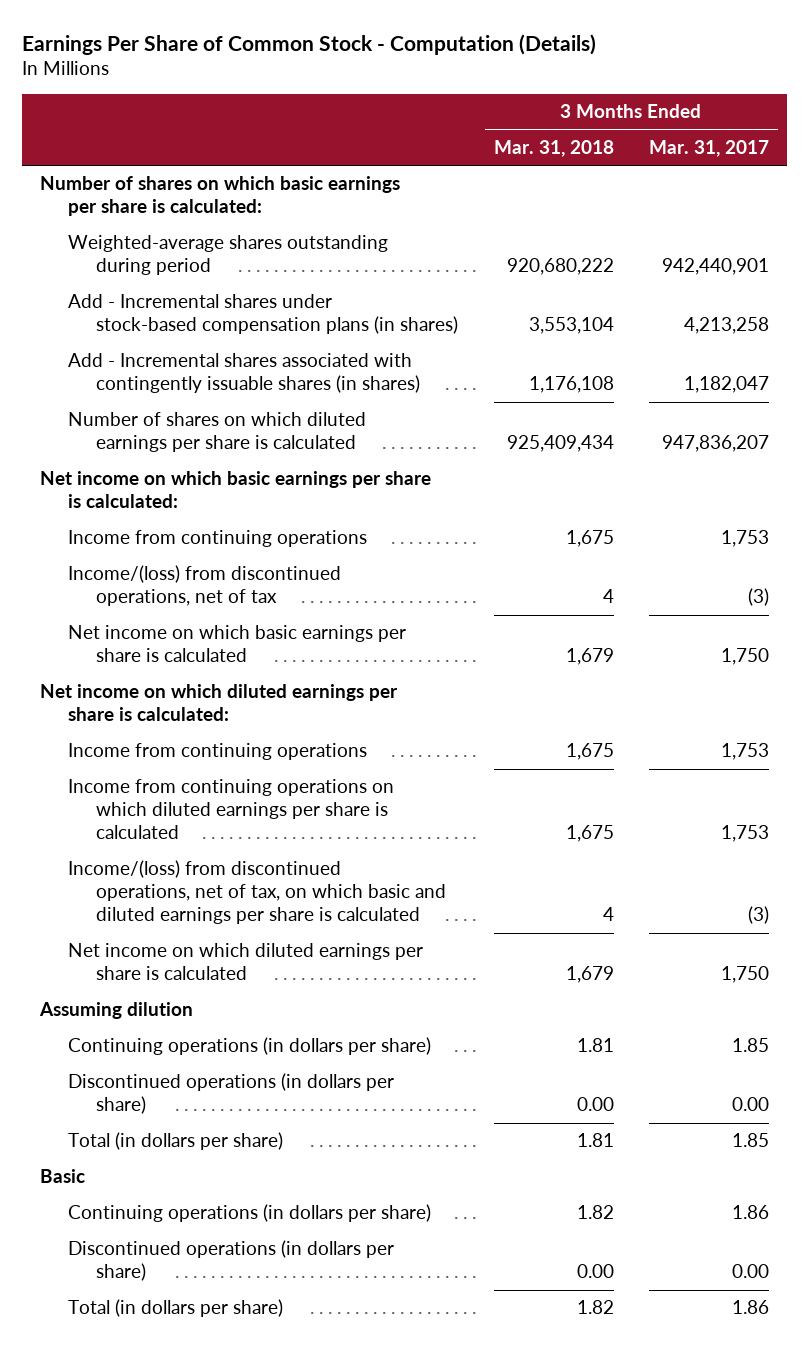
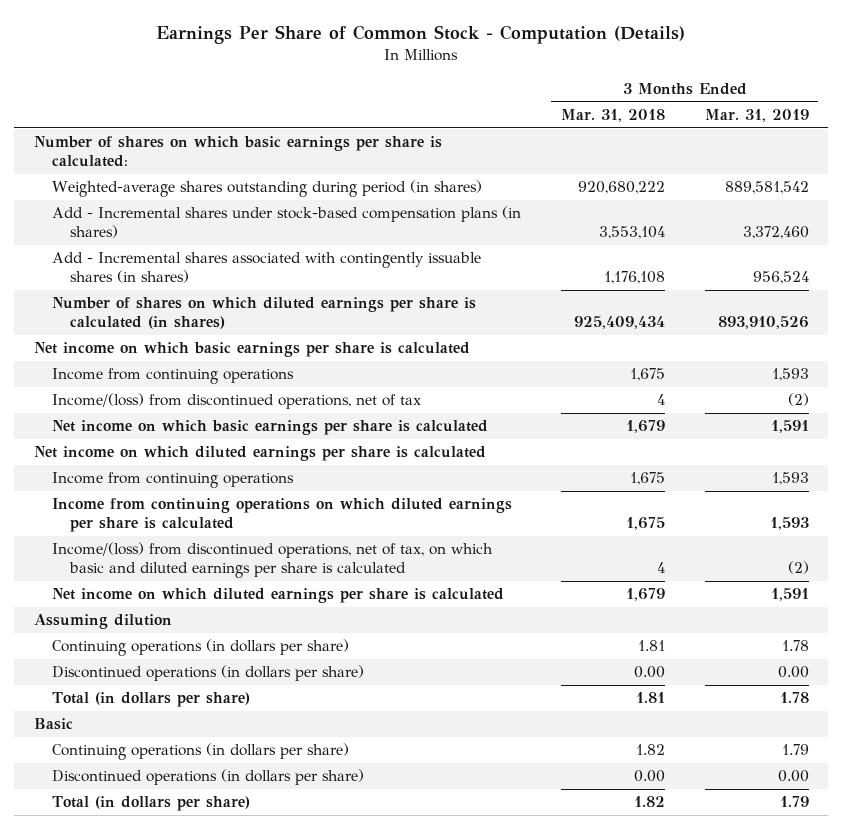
- | 3 Months Ended Mar. 31, 2018 | 3 Months Ended Mar. 31, 2017
+ | 3 Months Ended Mar. 31, 2018 | 3 Months Ended Mar. 31, 2019
- Weighted-average shares outstanding during period | 920,680,222 | 942,440,901
+ Weighted-average shares outstanding during period (in shares) | 920,680,222 | 889,581,542
- Number of shares on which diluted earnings per share is calculated | 925,409,434 | 947,836,207
- Net income on which basic earnings per share is calculated:
+ Number of shares on which diluted earnings per share is calculated (in shares) | 925,409,434 | 893,910,526
+ Net income on which basic earnings per share is calculated
- Net income on which diluted earnings per share is calculated:
+ Net income on which diluted earnings per share is calculated

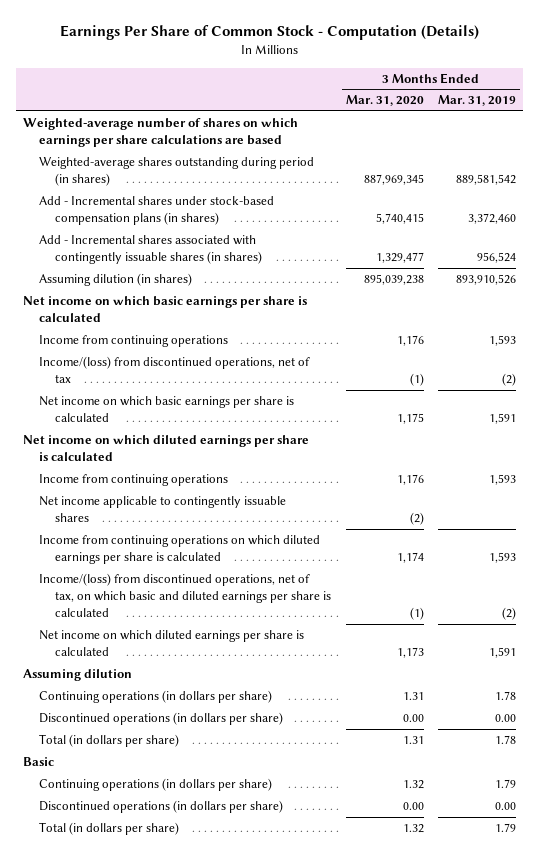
- | 3 Months Ended Mar. 31, 2018 | 3 Months Ended Mar. 31, 2019
+ | 3 Months Ended Mar. 31, 2020 | 3 Months Ended Mar. 31, 2019
- Number of shares on which basic earnings per share is calculated:
+ Weighted-average number of shares on which earnings per share calculations are based
- Number of shares on which diluted earnings per share is calculated (in shares) | 925,409,434 | 893,910,526
+ Assuming dilution (in shares) | 895,039,238 | 893,910,526
+ Net income applicable to contingently issuable shares | (2) |

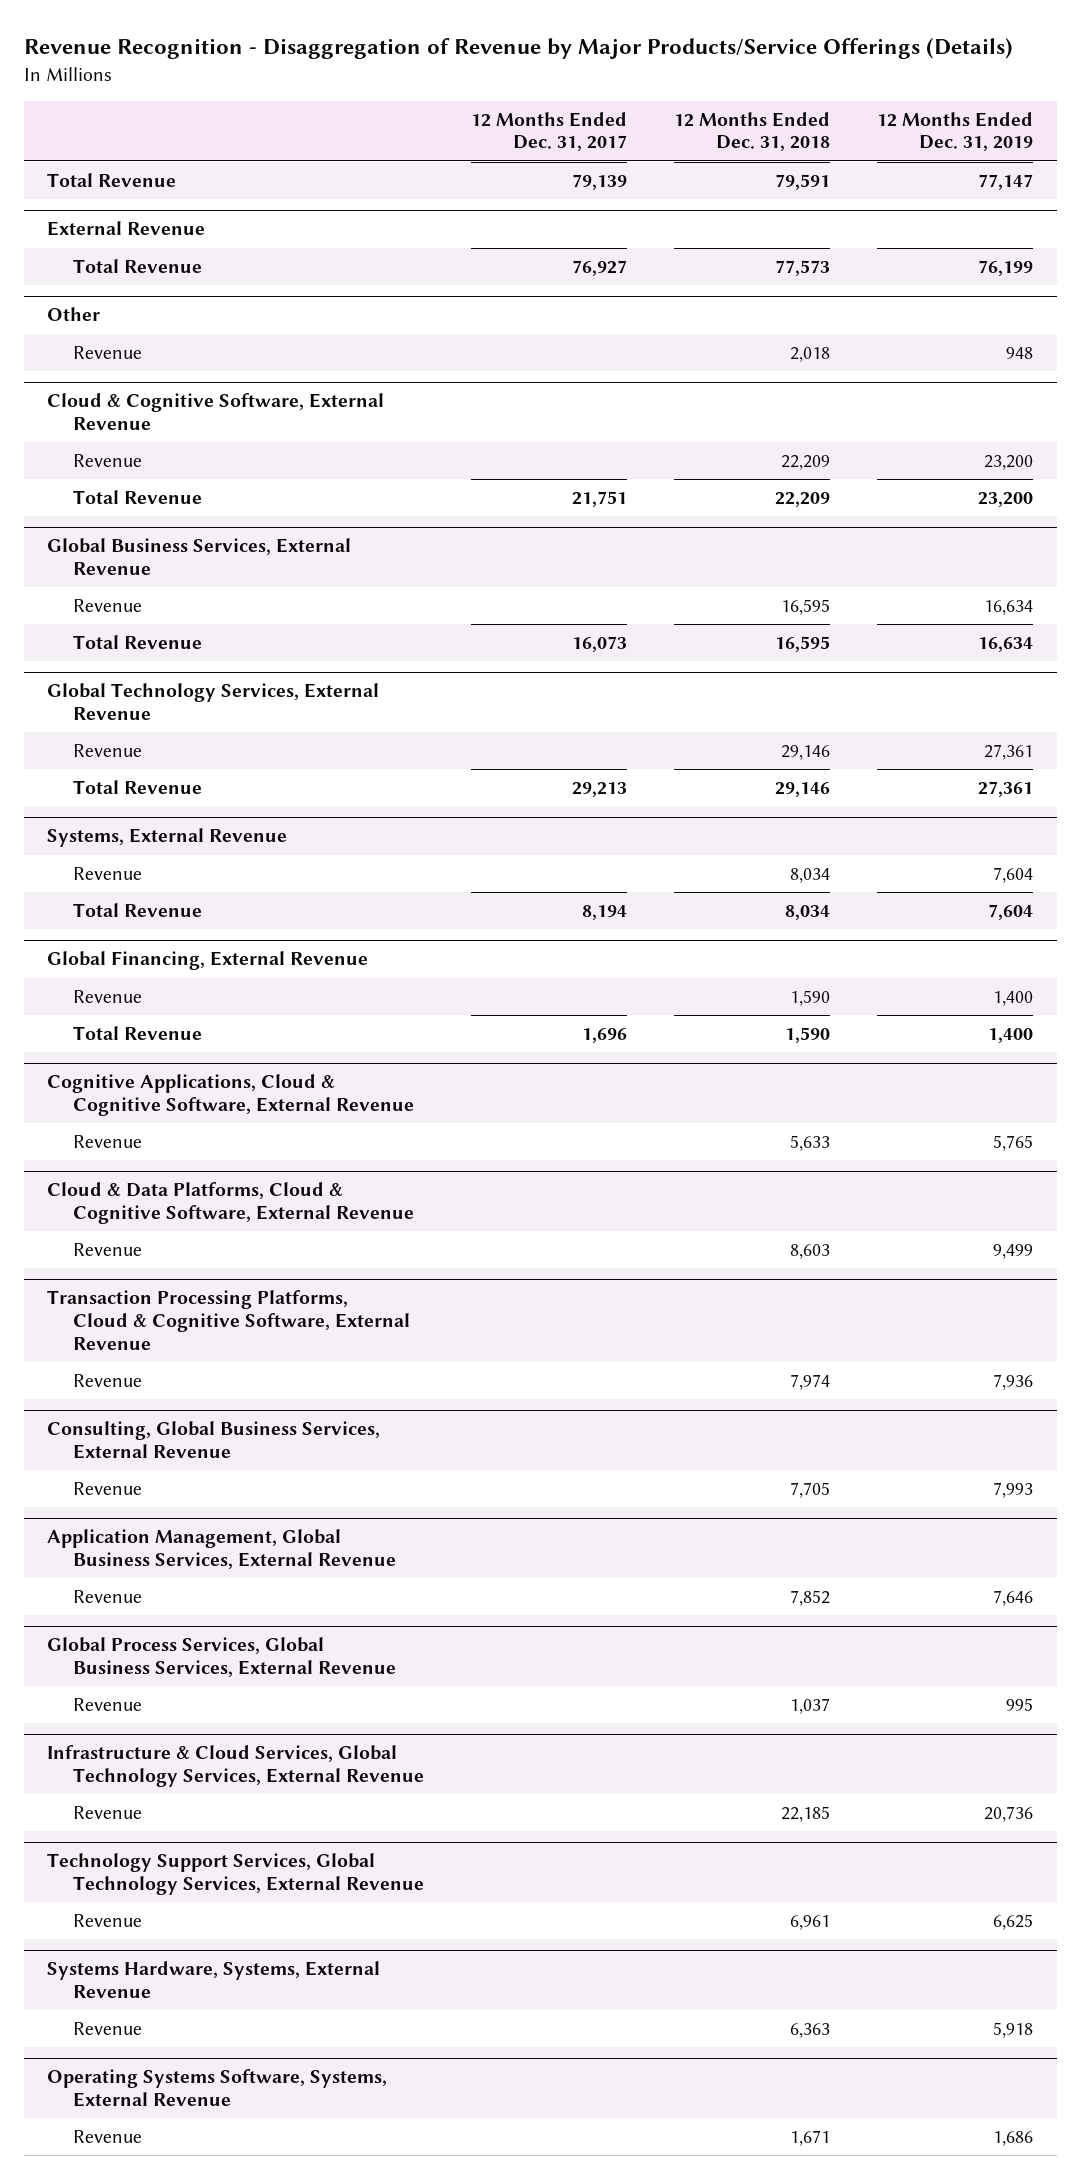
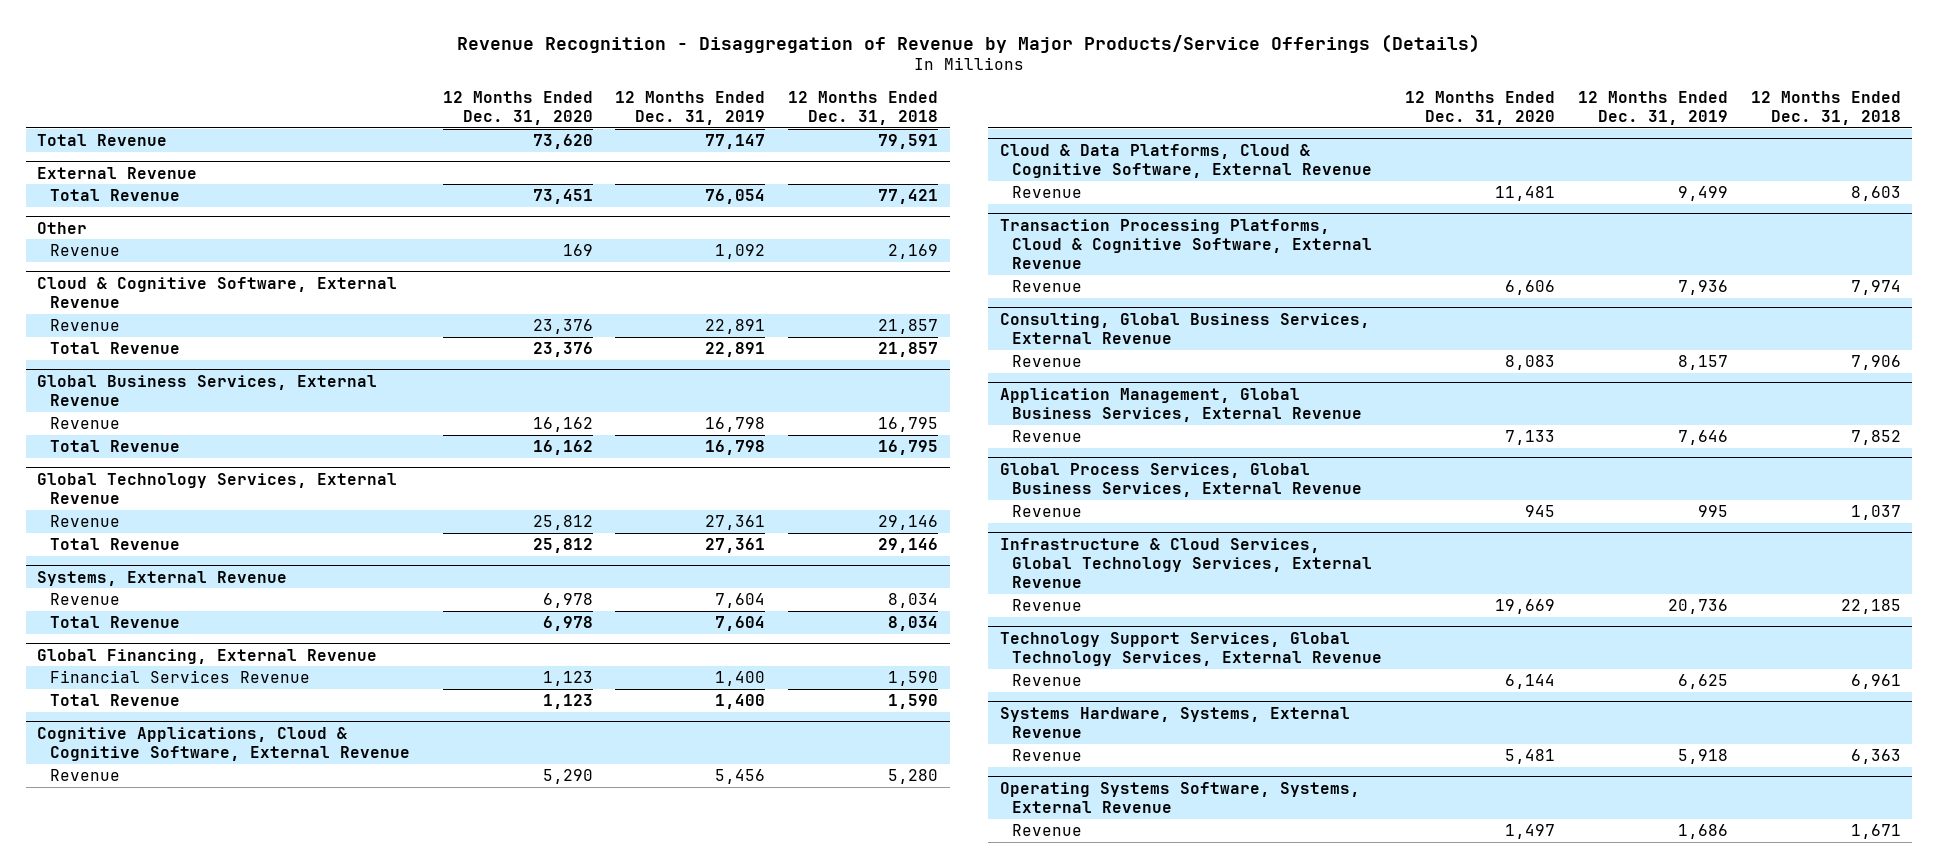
- | 12 Months Ended Dec. 31, 2017 | 12 Months Ended Dec. 31, 2018 | 12 Months Ended Dec. 31, 2019
+ | 12 Months Ended Dec. 31, 2020 | 12 Months Ended Dec. 31, 2019 | 12 Months Ended Dec. 31, 2018
@ External Revenue
- Total Revenue | 76,927 | 77,573 | 76,199
+ Total Revenue | 73,451 | 76,054 | 77,421
@ Other
- Revenue | | 2,018 | 948
+ Revenue | 169 | 1,092 | 2,169
@ Cloud & Cognitive Software, External Revenue
- Revenue | | 22,209 | 23,200
- Total Revenue | 21,751 | 22,209 | 23,200
+ Revenue | 23,376 | 22,891 | 21,857
+ Total Revenue | 23,376 | 22,891 | 21,857
@ Global Business Services, External Revenue
- Revenue | | 16,595 | 16,634
- Total Revenue | 16,073 | 16,595 | 16,634
+ Revenue | 16,162 | 16,798 | 16,795
+ Total Revenue | 16,162 | 16,798 | 16,795
@ Global Financing, External Revenue
- Revenue | | 1,590 | 1,400
+ Financial Services Revenue | 1,123 | 1,400 | 1,590
@ Cognitive Applications, Cloud & Cognitive Software, External Revenue
- Revenue | | 5,633 | 5,765
+ Revenue | 5,290 | 5,456 | 5,280
@ Consulting, Global Business Services, External Revenue
- Revenue | | 7,705 | 7,993
+ Revenue | 8,083 | 8,157 | 7,906

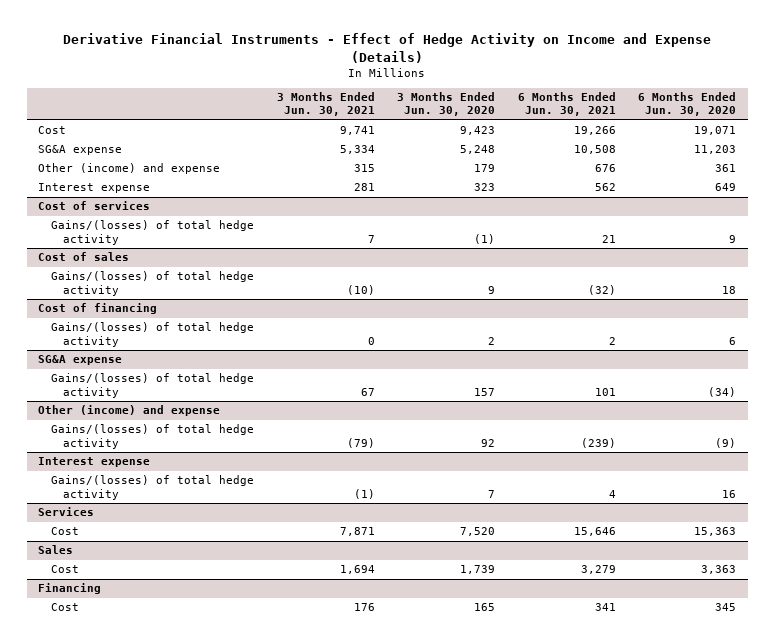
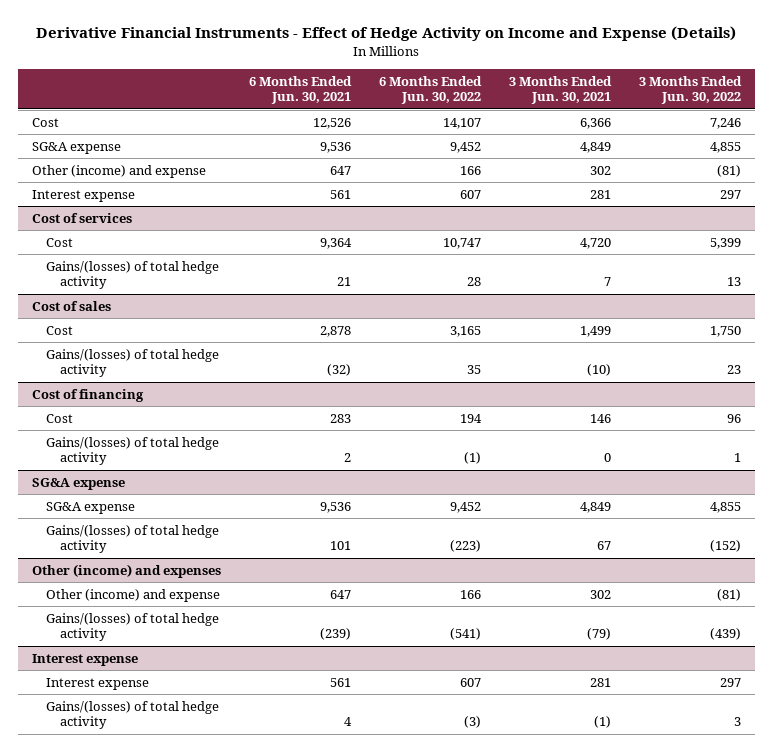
- | 3 Months Ended Jun. 30, 2021 | 3 Months Ended Jun. 30, 2020 | 6 Months Ended Jun. 30, 2021 | 6 Months Ended Jun. 30, 2020
+ | 6 Months Ended Jun. 30, 2021 | 6 Months Ended Jun. 30, 2022 | 3 Months Ended Jun. 30, 2021 | 3 Months Ended Jun. 30, 2022
- Cost | 9,741 | 9,423 | 19,266 | 19,071
- SG&A expense | 5,334 | 5,248 | 10,508 | 11,203
- Other (income) and expense | 315 | 179 | 676 | 361
- Interest expense | 281 | 323 | 562 | 649
+ Cost | 12,526 | 14,107 | 6,366 | 7,246
+ SG&A expense | 9,536 | 9,452 | 4,849 | 4,855
+ Other (income) and expense | 647 | 166 | 302 | (81)
+ Interest expense | 561 | 607 | 281 | 297
@ Cost of services
+ Cost | 9,364 | 10,747 | 4,720 | 5,399
@ Cost of sales
+ Cost | 2,878 | 3,165 | 1,499 | 1,750
@ Cost of financing
+ Cost | 283 | 194 | 146 | 96
@ SG&A expense
+ SG&A expense | 9,536 | 9,452 | 4,849 | 4,855
- Other (income) and expense
+ Other (income) and expenses
+ Other (income) and expense | 647 | 166 | 302 | (81)
@ Interest expense
+ Interest expense | 561 | 607 | 281 | 297
- Services
- Cost | 7,871 | 7,520 | 15,646 | 15,363
- Sales
- Cost | 1,694 | 1,739 | 3,279 | 3,363
- Financing
- Cost | 176 | 165 | 341 | 345

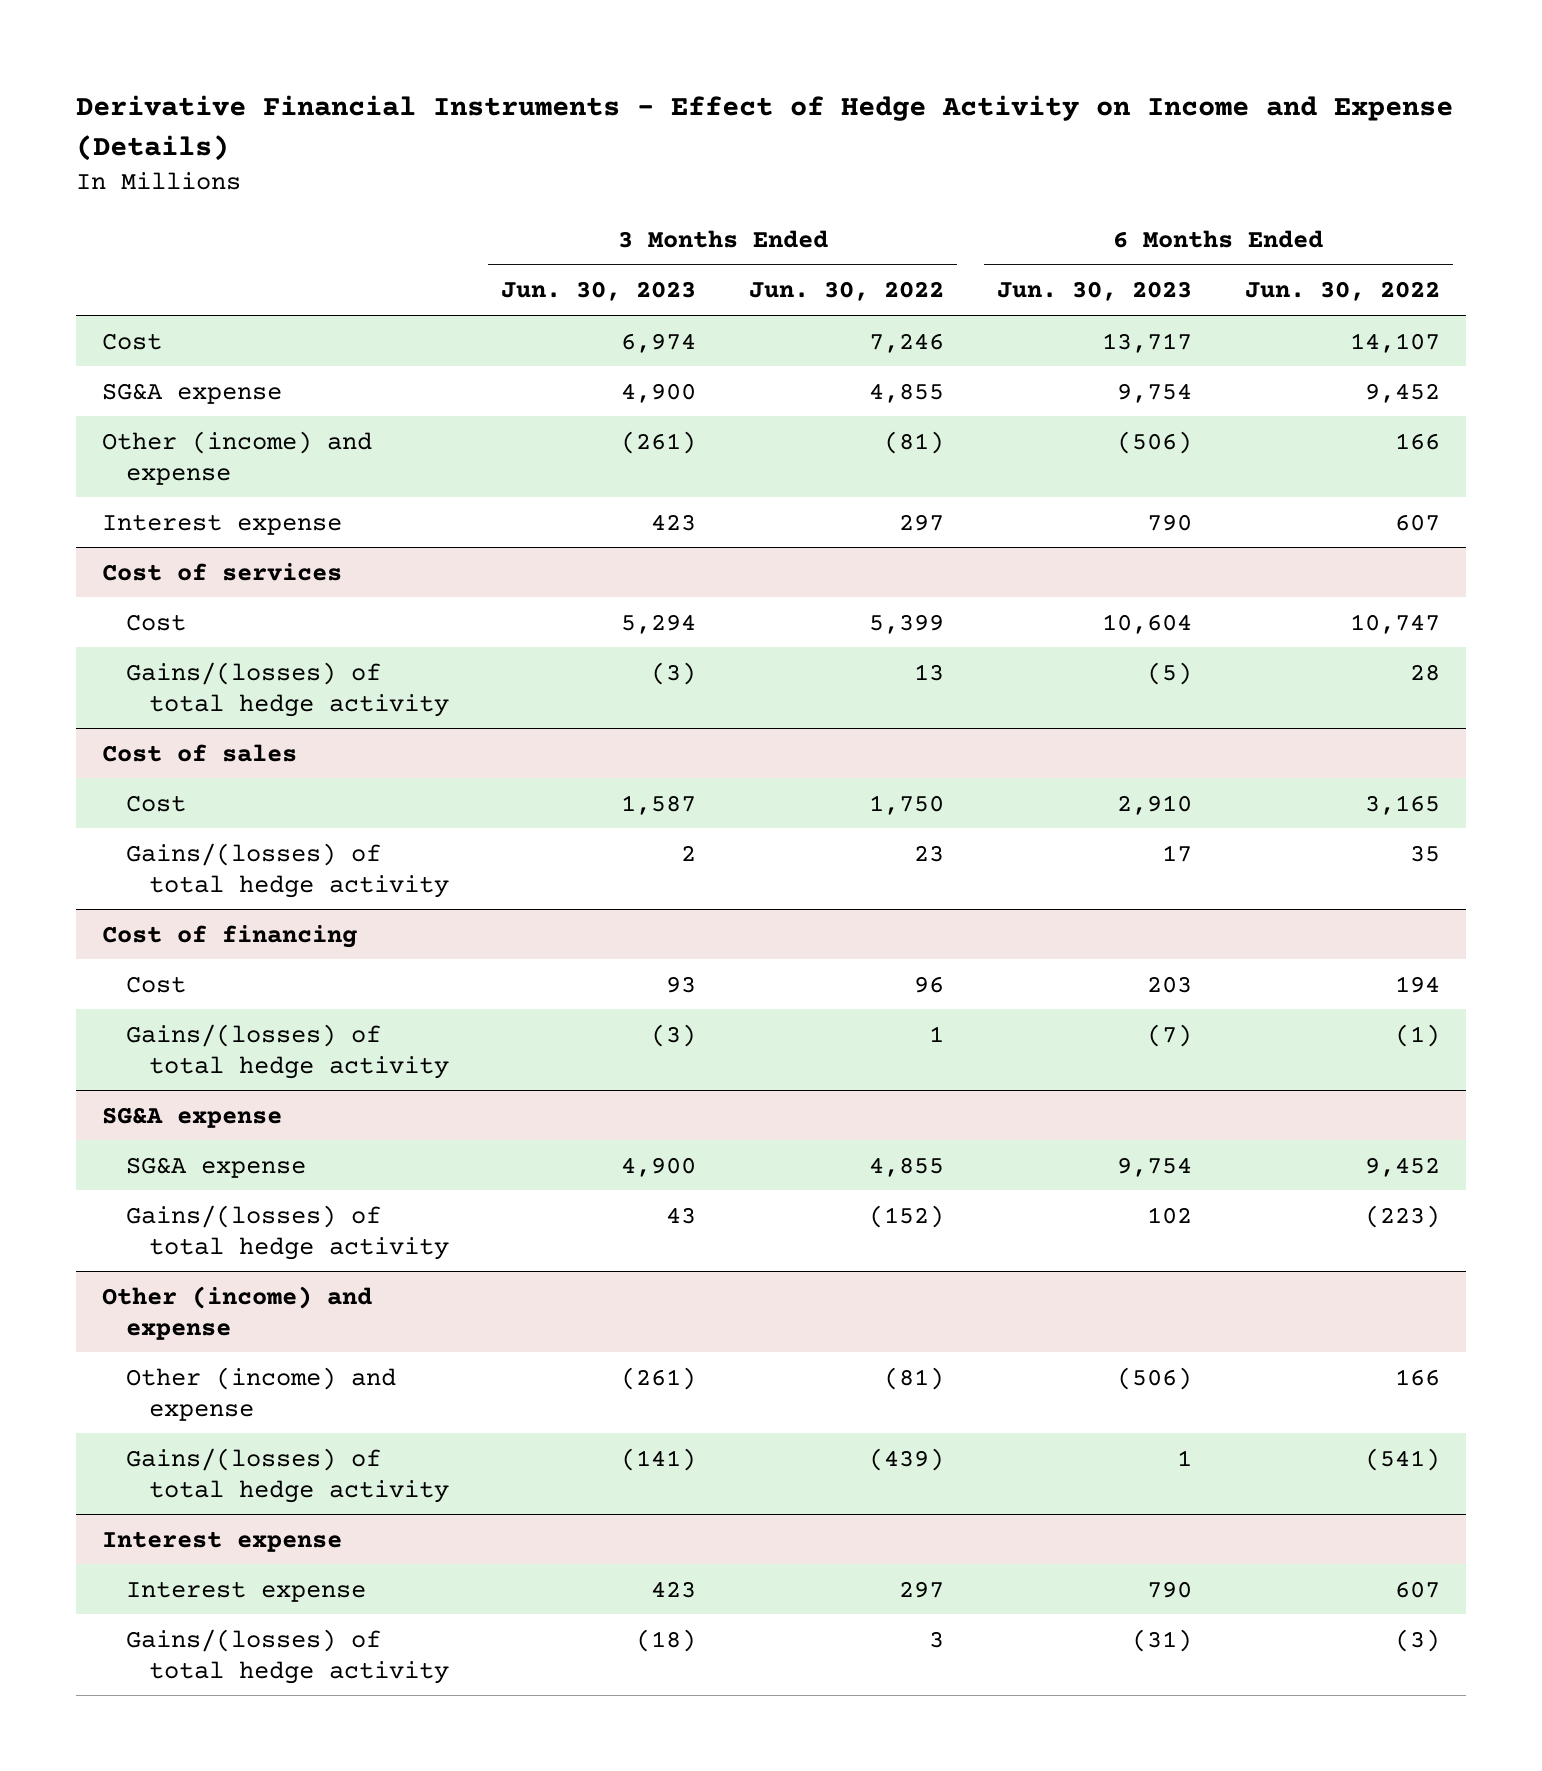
- | 6 Months Ended Jun. 30, 2021 | 6 Months Ended Jun. 30, 2022 | 3 Months Ended Jun. 30, 2021 | 3 Months Ended Jun. 30, 2022
+ | 3 Months Ended Jun. 30, 2023 | 3 Months Ended Jun. 30, 2022 | 6 Months Ended Jun. 30, 2023 | 6 Months Ended Jun. 30, 2022
- Other (income) and expenses
+ Other (income) and expense

